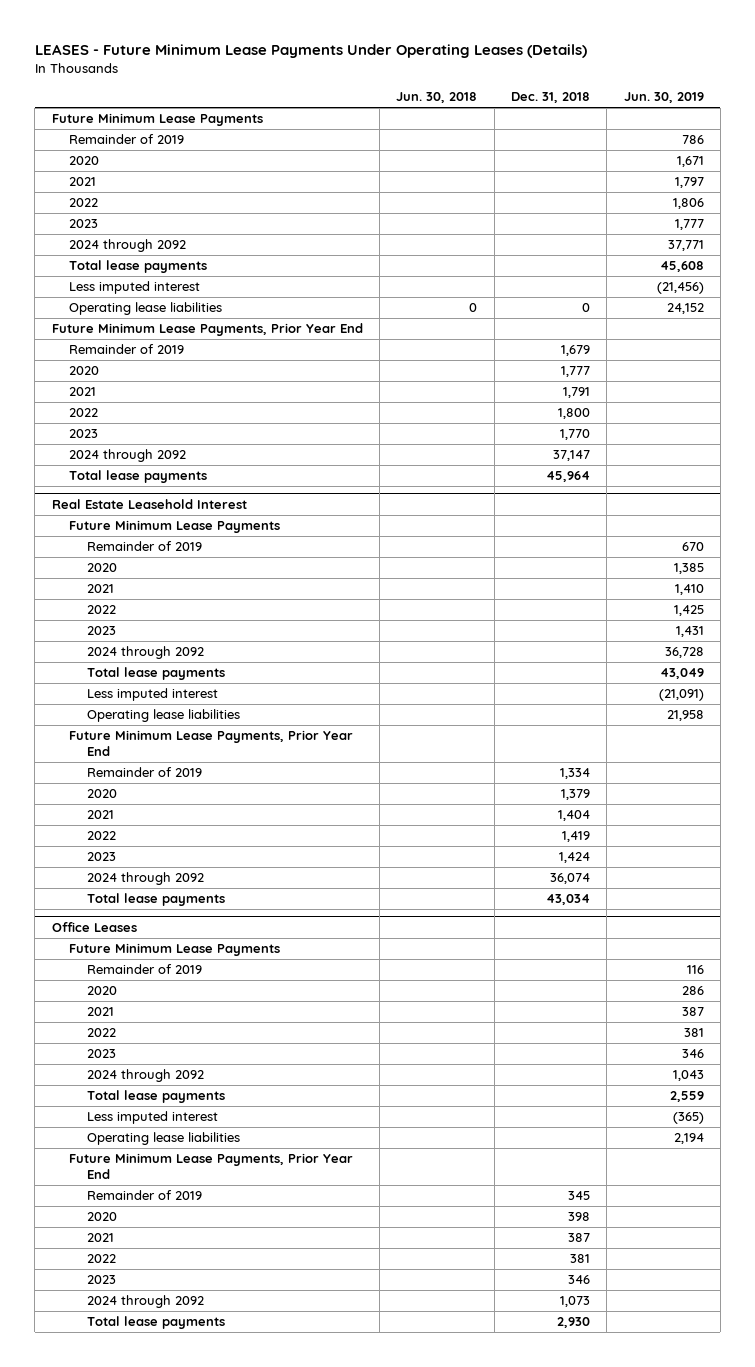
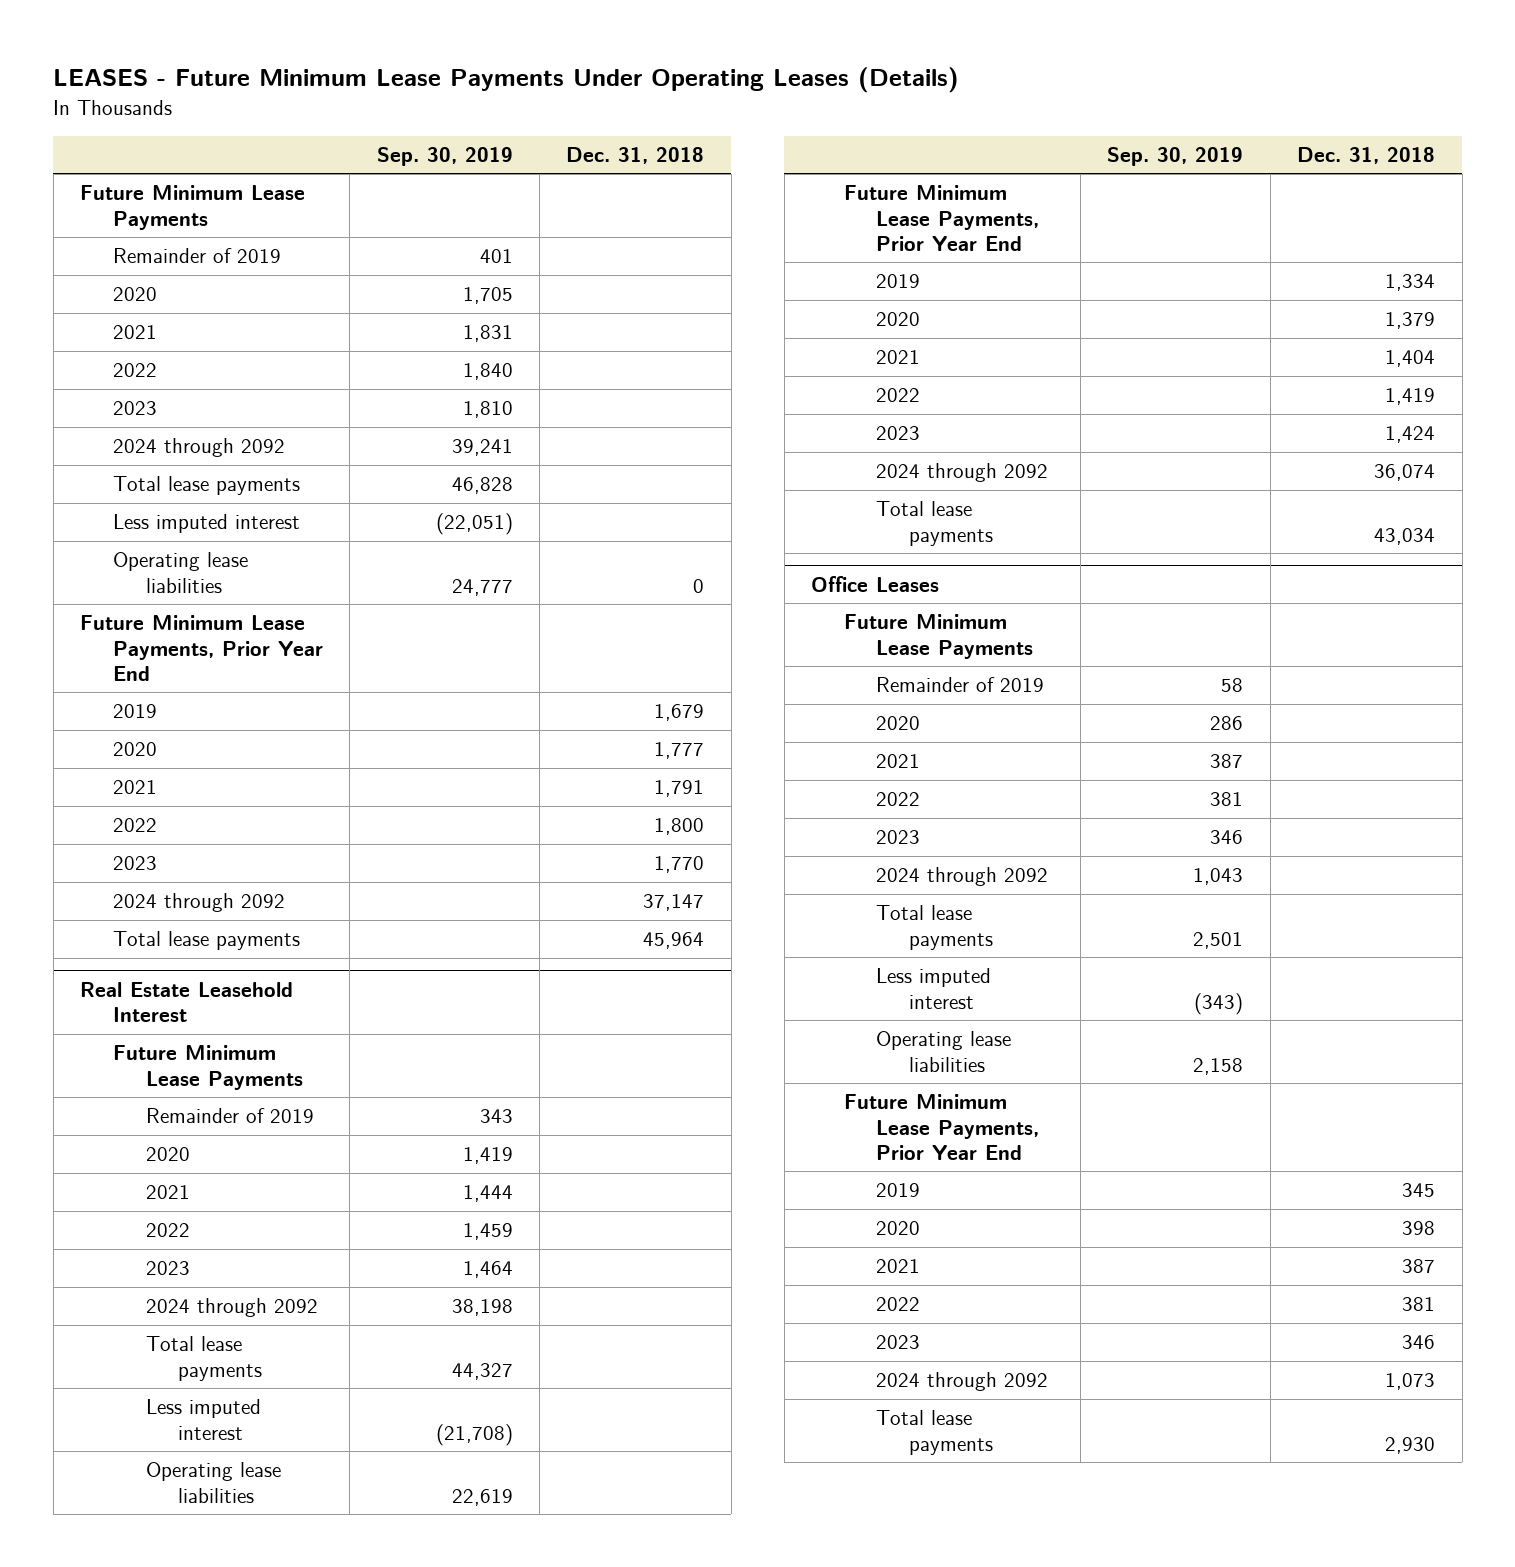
- | Jun. 30, 2018 | Dec. 31, 2018 | Jun. 30, 2019
+ | Sep. 30, 2019 | Dec. 31, 2018
- Remainder of 2019 | | 1,679 |
+ 2019 | | 1,679
@ Real Estate Leasehold Interest
- Remainder of 2019 | | 1,334 |
+ 2019 | | 1,334
@ Office Leases
- Remainder of 2019 | | 345 |
+ 2019 | | 345

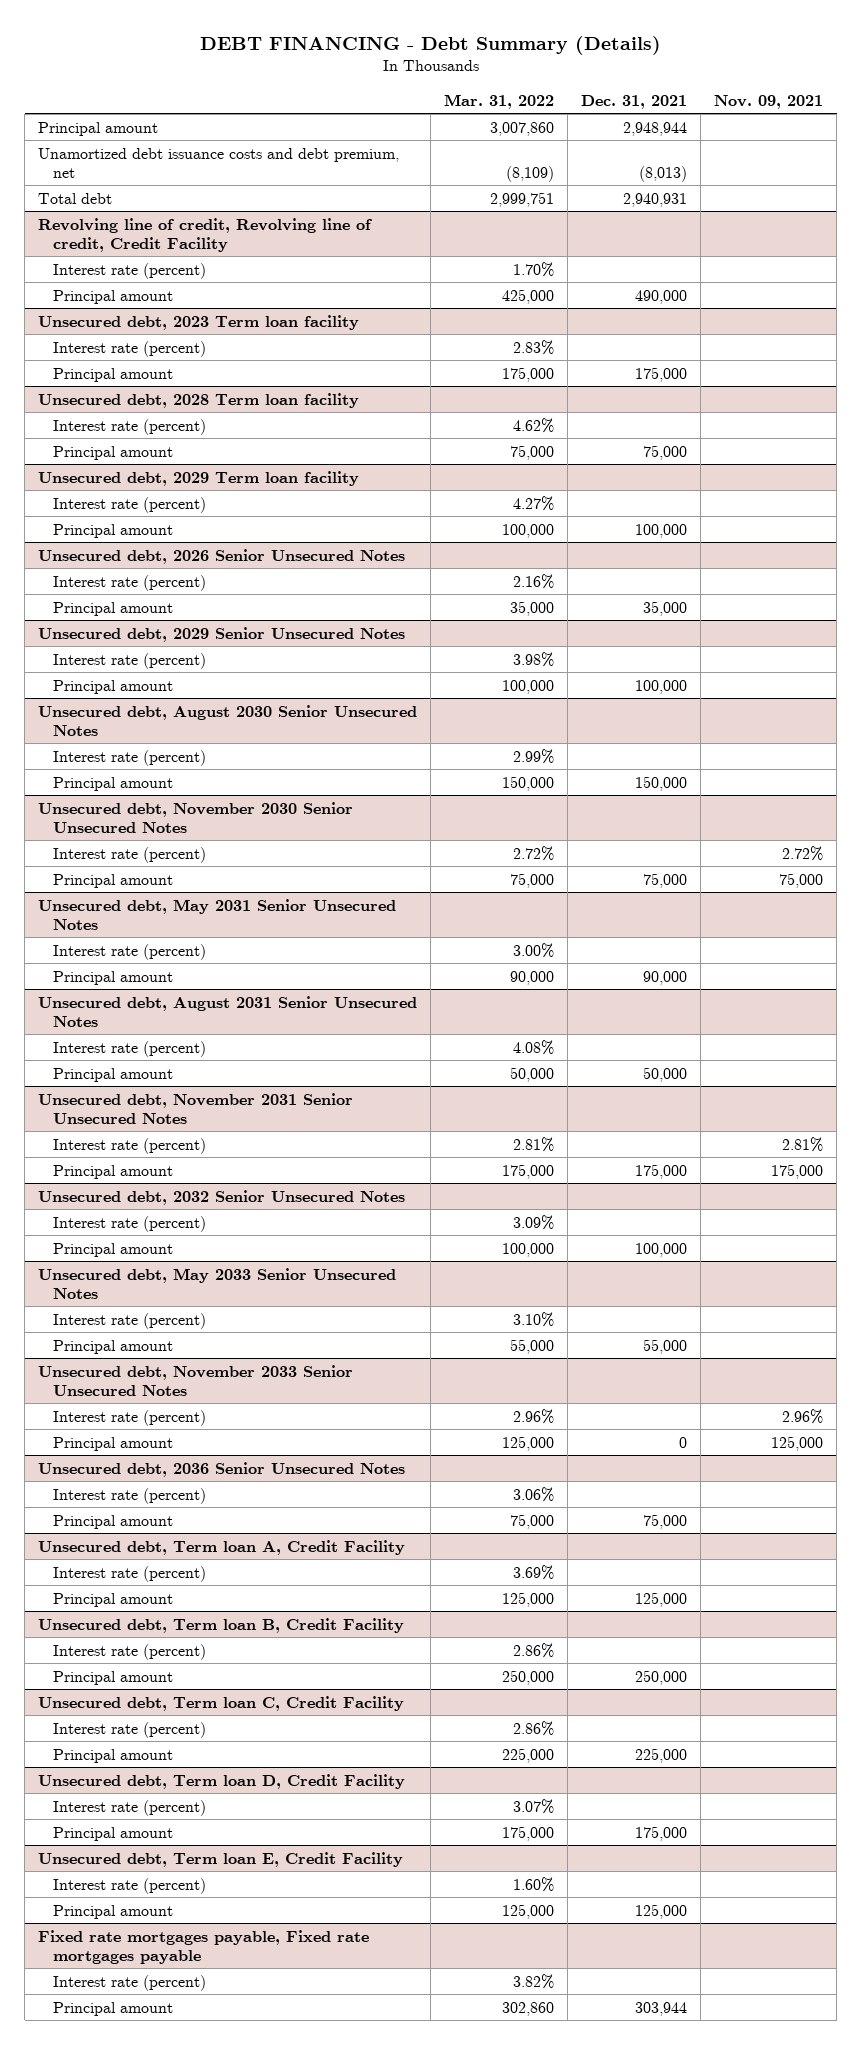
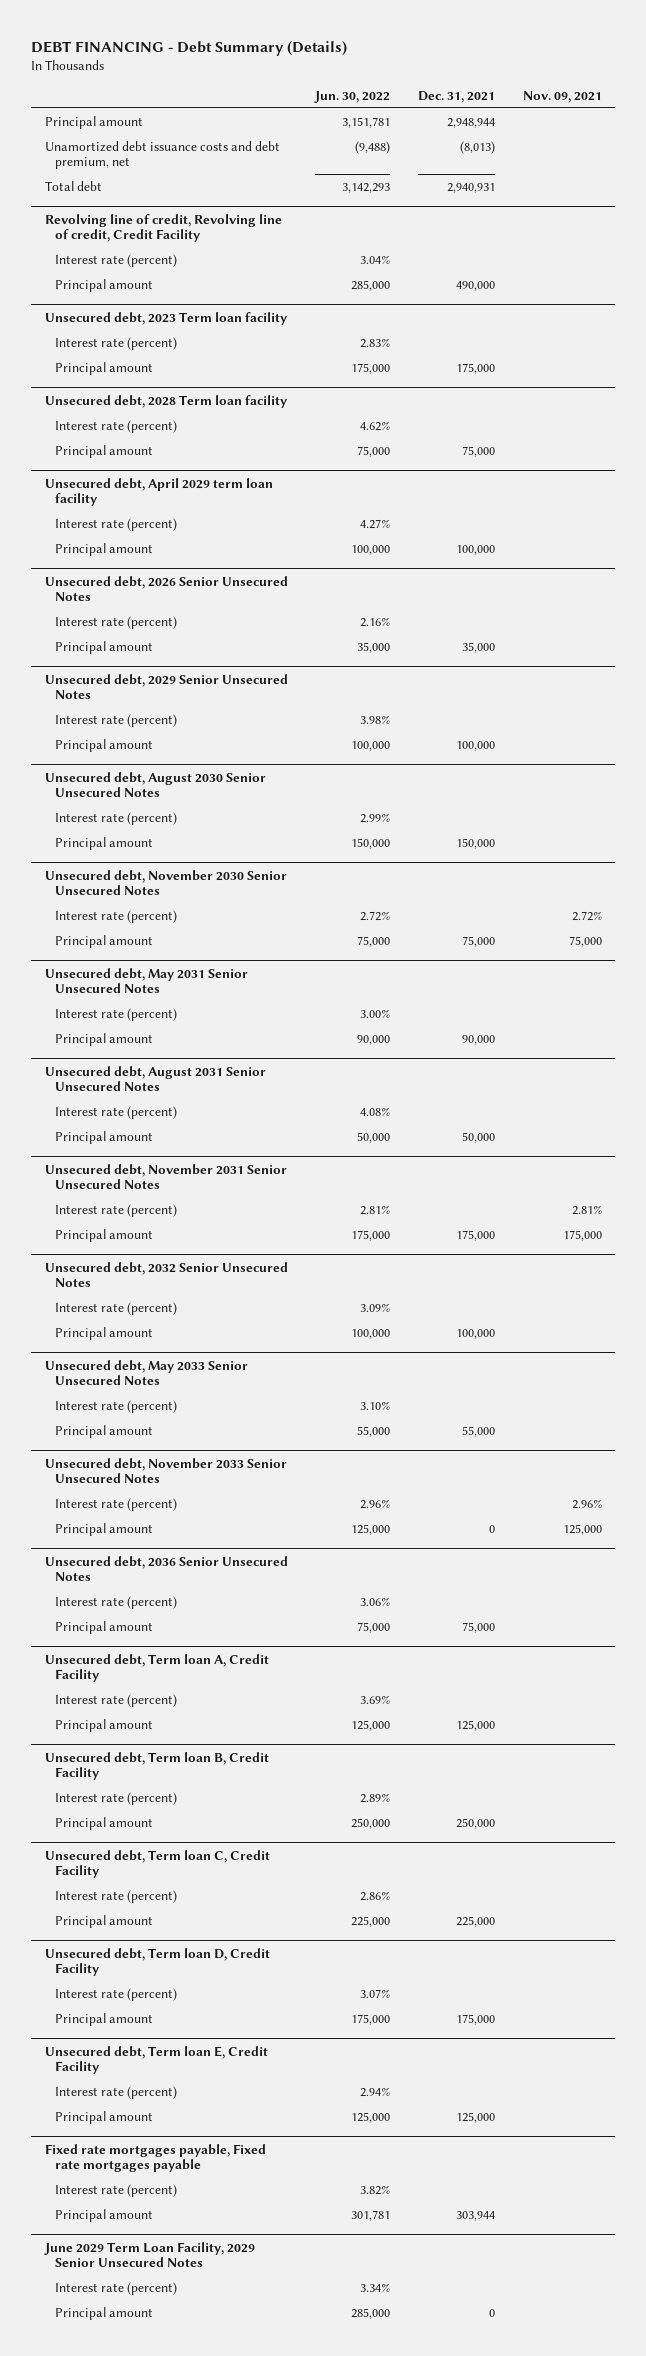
- | Mar. 31, 2022 | Dec. 31, 2021 | Nov. 09, 2021
+ | Jun. 30, 2022 | Dec. 31, 2021 | Nov. 09, 2021
- Unsecured debt, 2029 Term loan facility
+ Unsecured debt, April 2029 term loan facility
+ June 2029 Term Loan Facility, 2029 Senior Unsecured Notes
+ Interest rate (percent) | 3.34% | |
+ Principal amount | 285,000 | 0 |

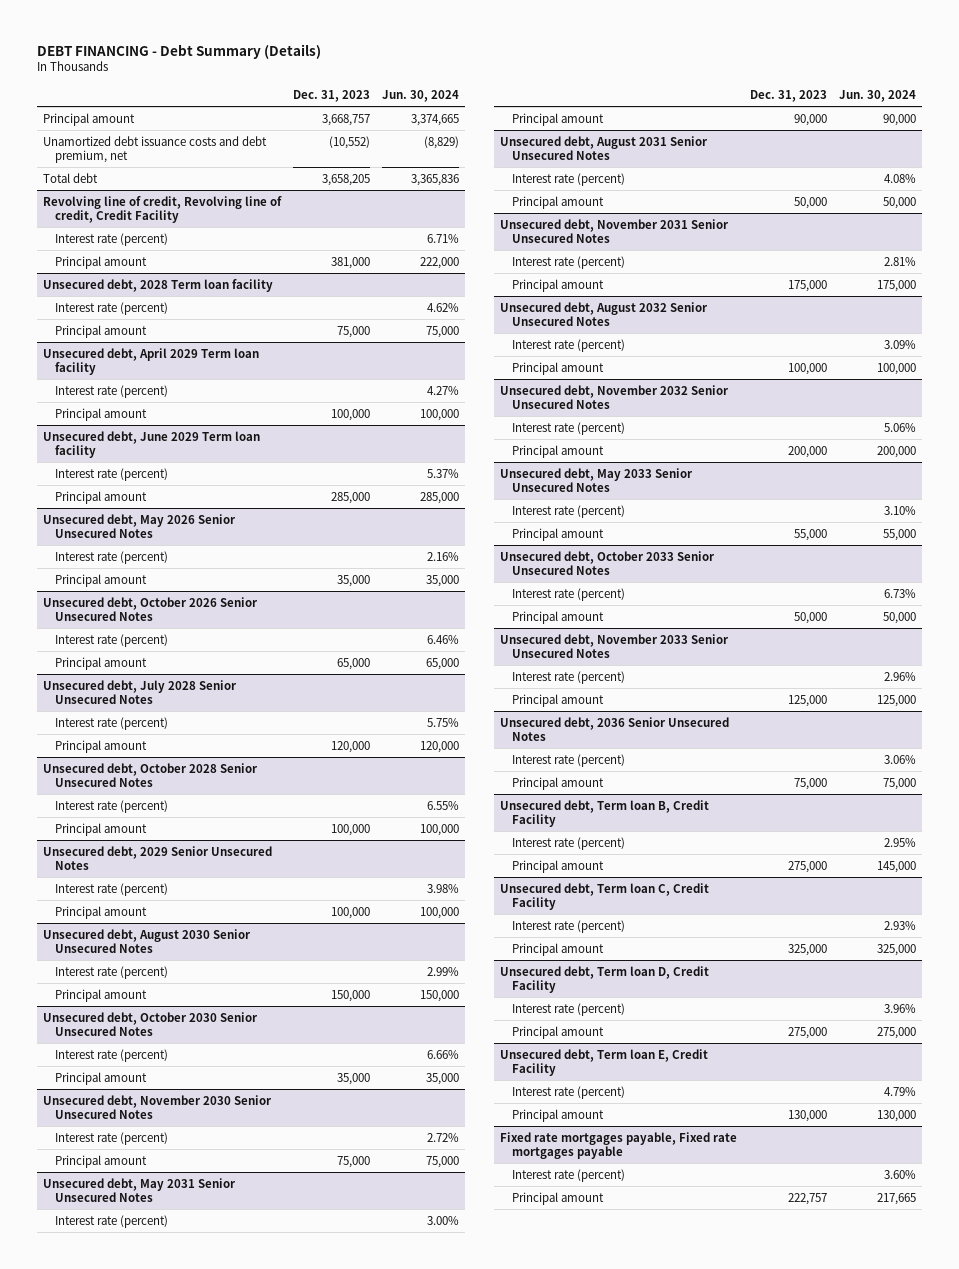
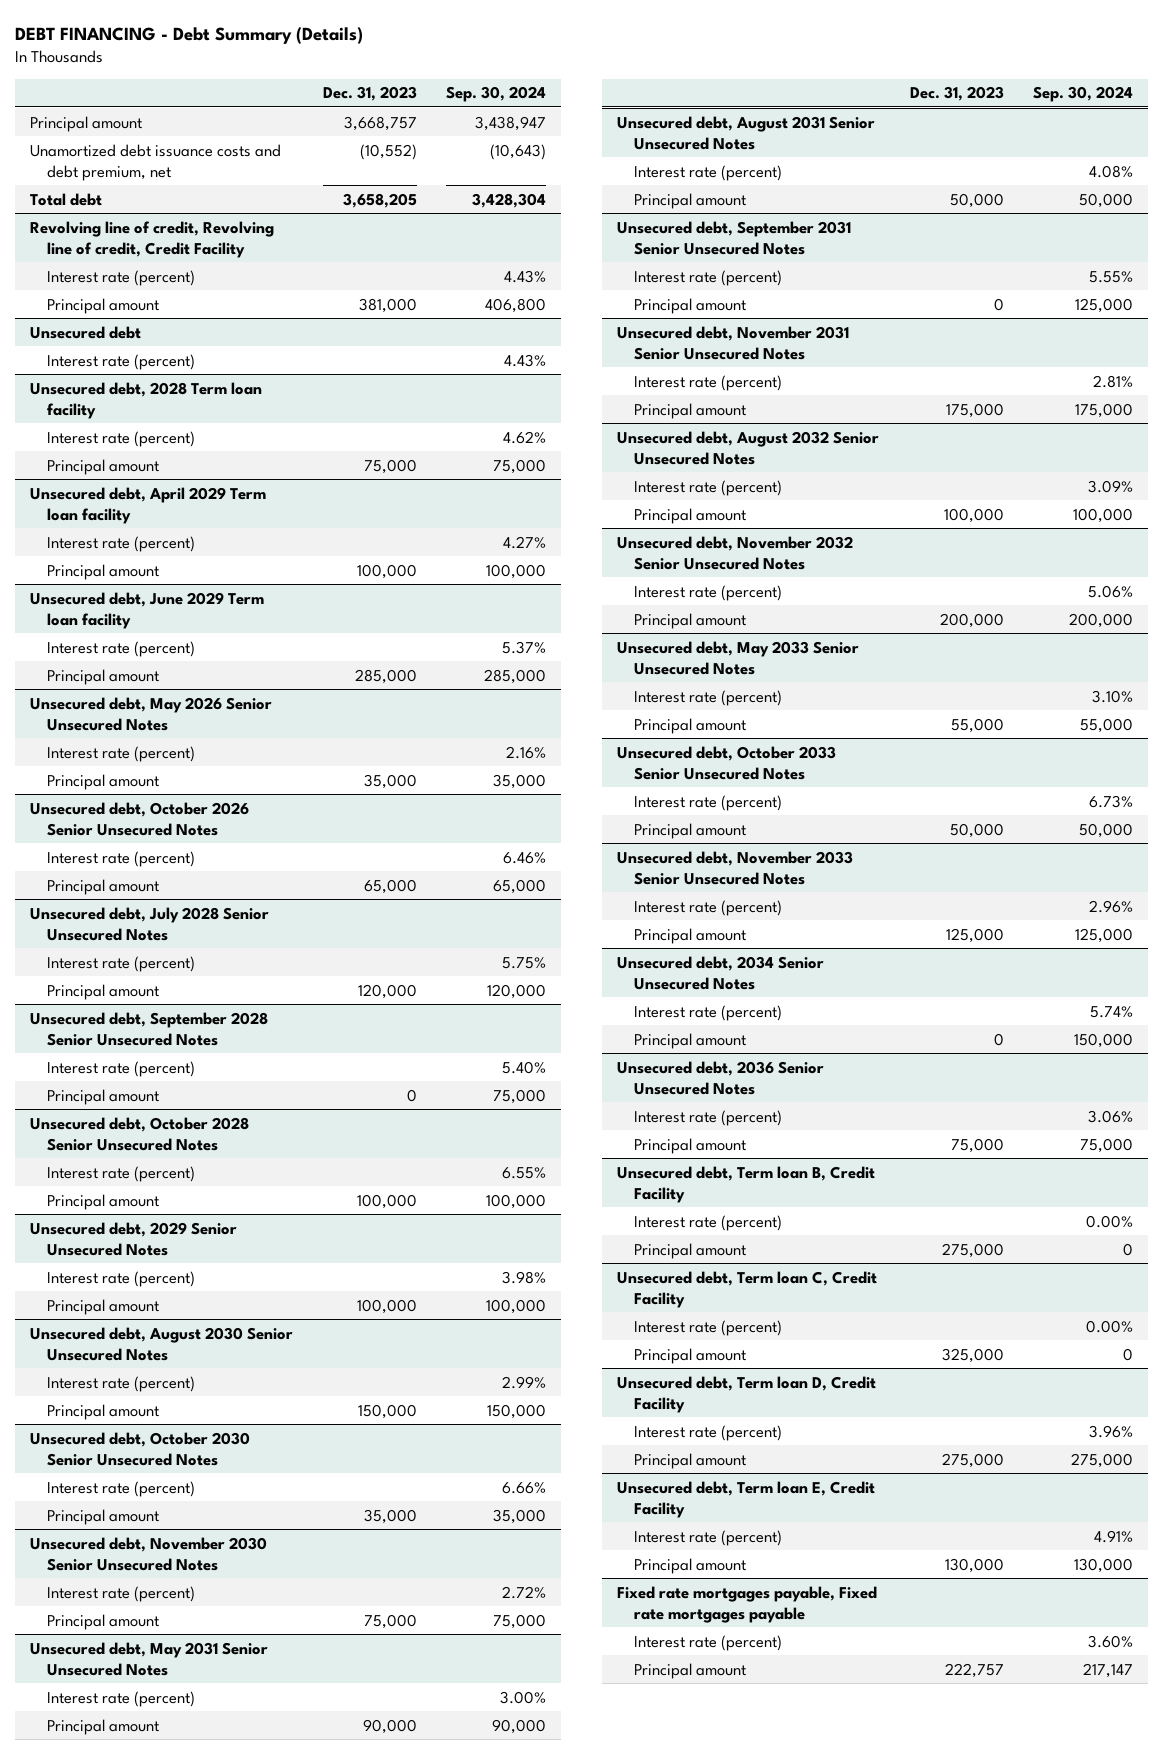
- | Dec. 31, 2023 | Jun. 30, 2024
+ | Dec. 31, 2023 | Sep. 30, 2024
+ Unsecured debt
+ Interest rate (percent) | | 4.43%
+ Unsecured debt, September 2028 Senior Unsecured Notes
+ Interest rate (percent) | | 5.40%
+ Principal amount | 0 | 75,000
+ Unsecured debt, September 2031 Senior Unsecured Notes
+ Interest rate (percent) | | 5.55%
+ Principal amount | 0 | 125,000
+ Unsecured debt, 2034 Senior Unsecured Notes
+ Interest rate (percent) | | 5.74%
+ Principal amount | 0 | 150,000

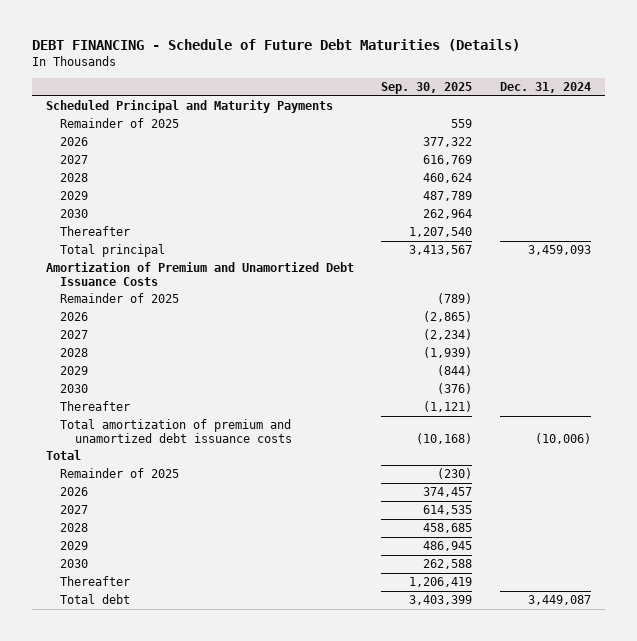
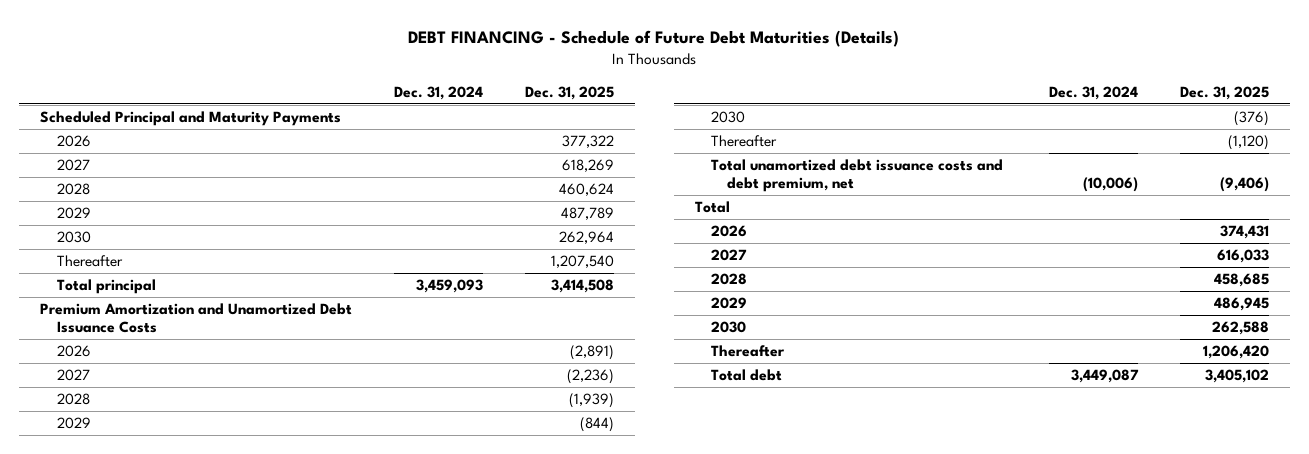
- | Sep. 30, 2025 | Dec. 31, 2024
+ | Dec. 31, 2024 | Dec. 31, 2025
- Remainder of 2025 | 559 |
- Amortization of Premium and Unamortized Debt Issuance Costs
- Remainder of 2025 | (789) |
+ Premium Amortization and Unamortized Debt Issuance Costs
- Total amortization of premium and unamortized debt issuance costs | (10,168) | (10,006)
+ Total unamortized debt issuance costs and debt premium, net | (10,006) | (9,406)
- Remainder of 2025 | (230) |

